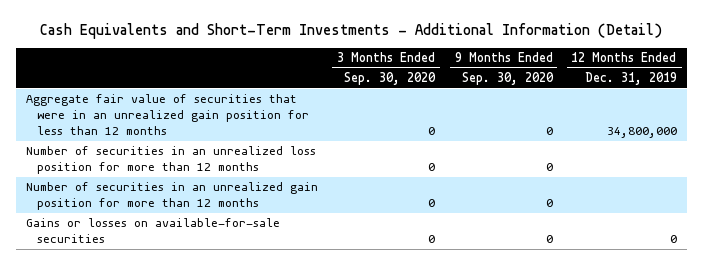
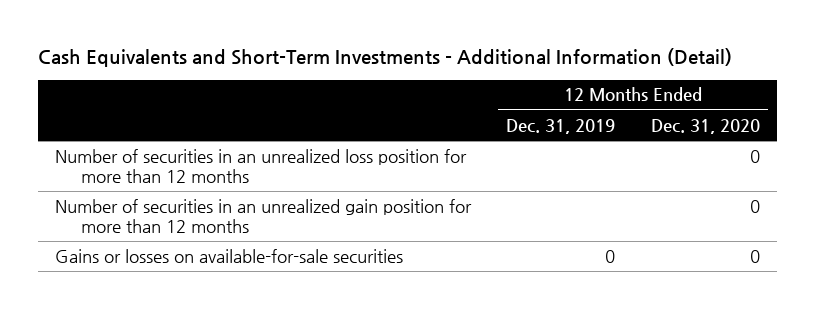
- | 3 Months Ended Sep. 30, 2020 | 9 Months Ended Sep. 30, 2020 | 12 Months Ended Dec. 31, 2019
+ | 12 Months Ended Dec. 31, 2019 | 12 Months Ended Dec. 31, 2020
- Aggregate fair value of securities that were in an unrealized gain position for less than 12 months | 0 | 0 | 34,800,000

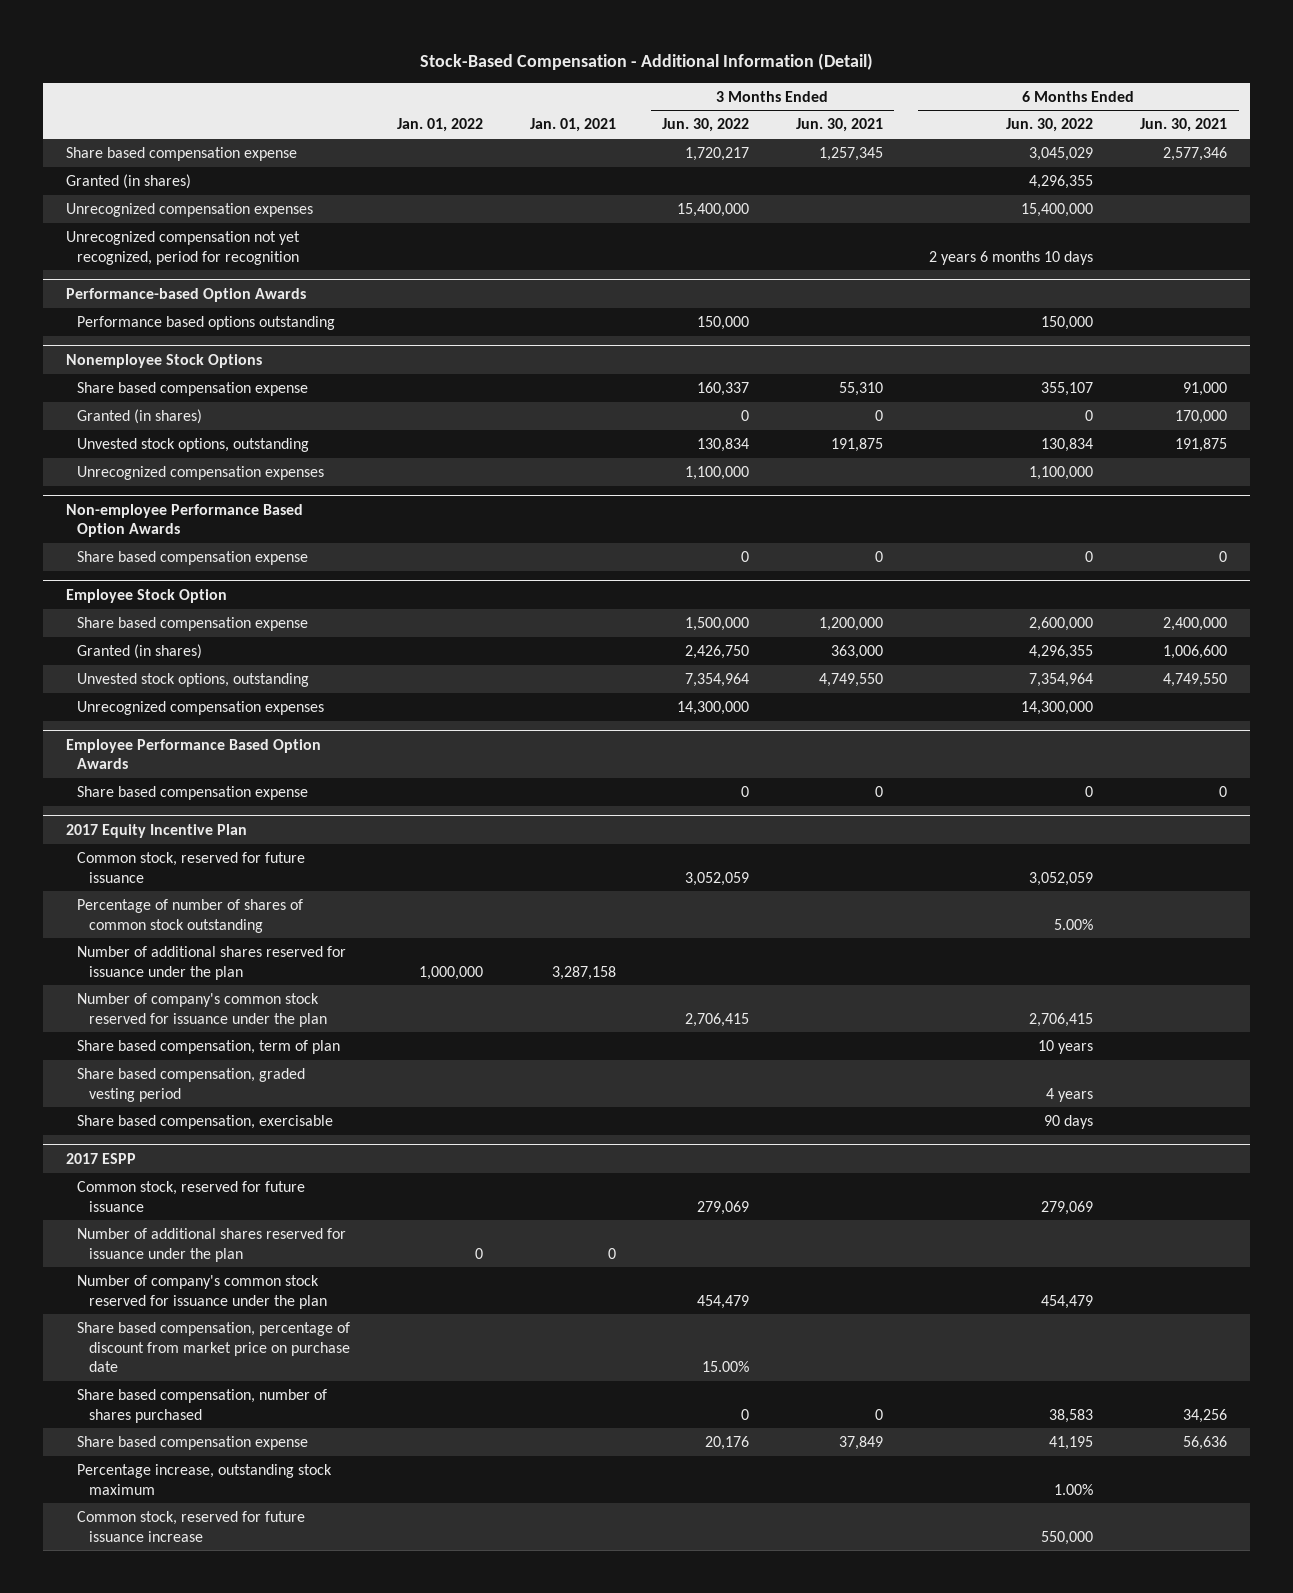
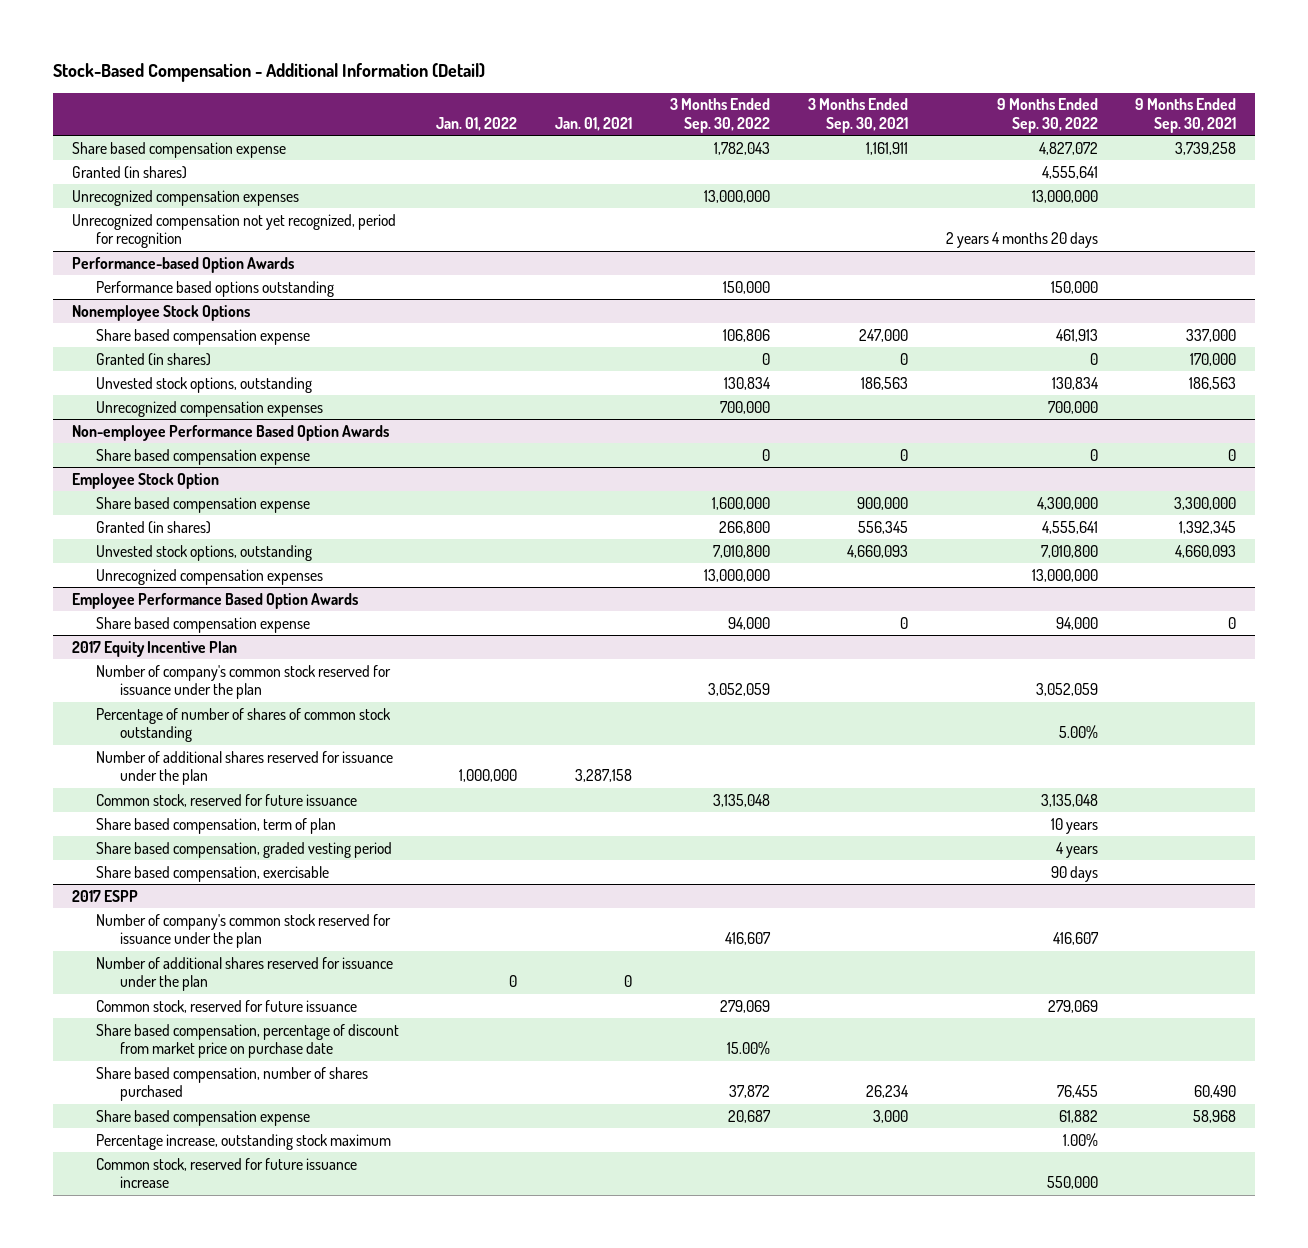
- | Jan. 01, 2022 | Jan. 01, 2021 | 3 Months Ended Jun. 30, 2022 | 3 Months Ended Jun. 30, 2021 | 6 Months Ended Jun. 30, 2022 | 6 Months Ended Jun. 30, 2021
+ | Jan. 01, 2022 | Jan. 01, 2021 | 3 Months Ended Sep. 30, 2022 | 3 Months Ended Sep. 30, 2021 | 9 Months Ended Sep. 30, 2022 | 9 Months Ended Sep. 30, 2021
@ 2017 Equity Incentive Plan
moved up: Number of company's common stock reserved for issuance under the plan | | | 3,052,059 | | 3,052,059 |
moved down: Common stock, reserved for future issuance | | | 3,135,048 | | 3,135,048 |
@ 2017 ESPP
moved down: Number of additional shares reserved for issuance under the plan | 0 | 0 | | | |
moved down: Common stock, reserved for future issuance | | | 279,069 | | 279,069 |

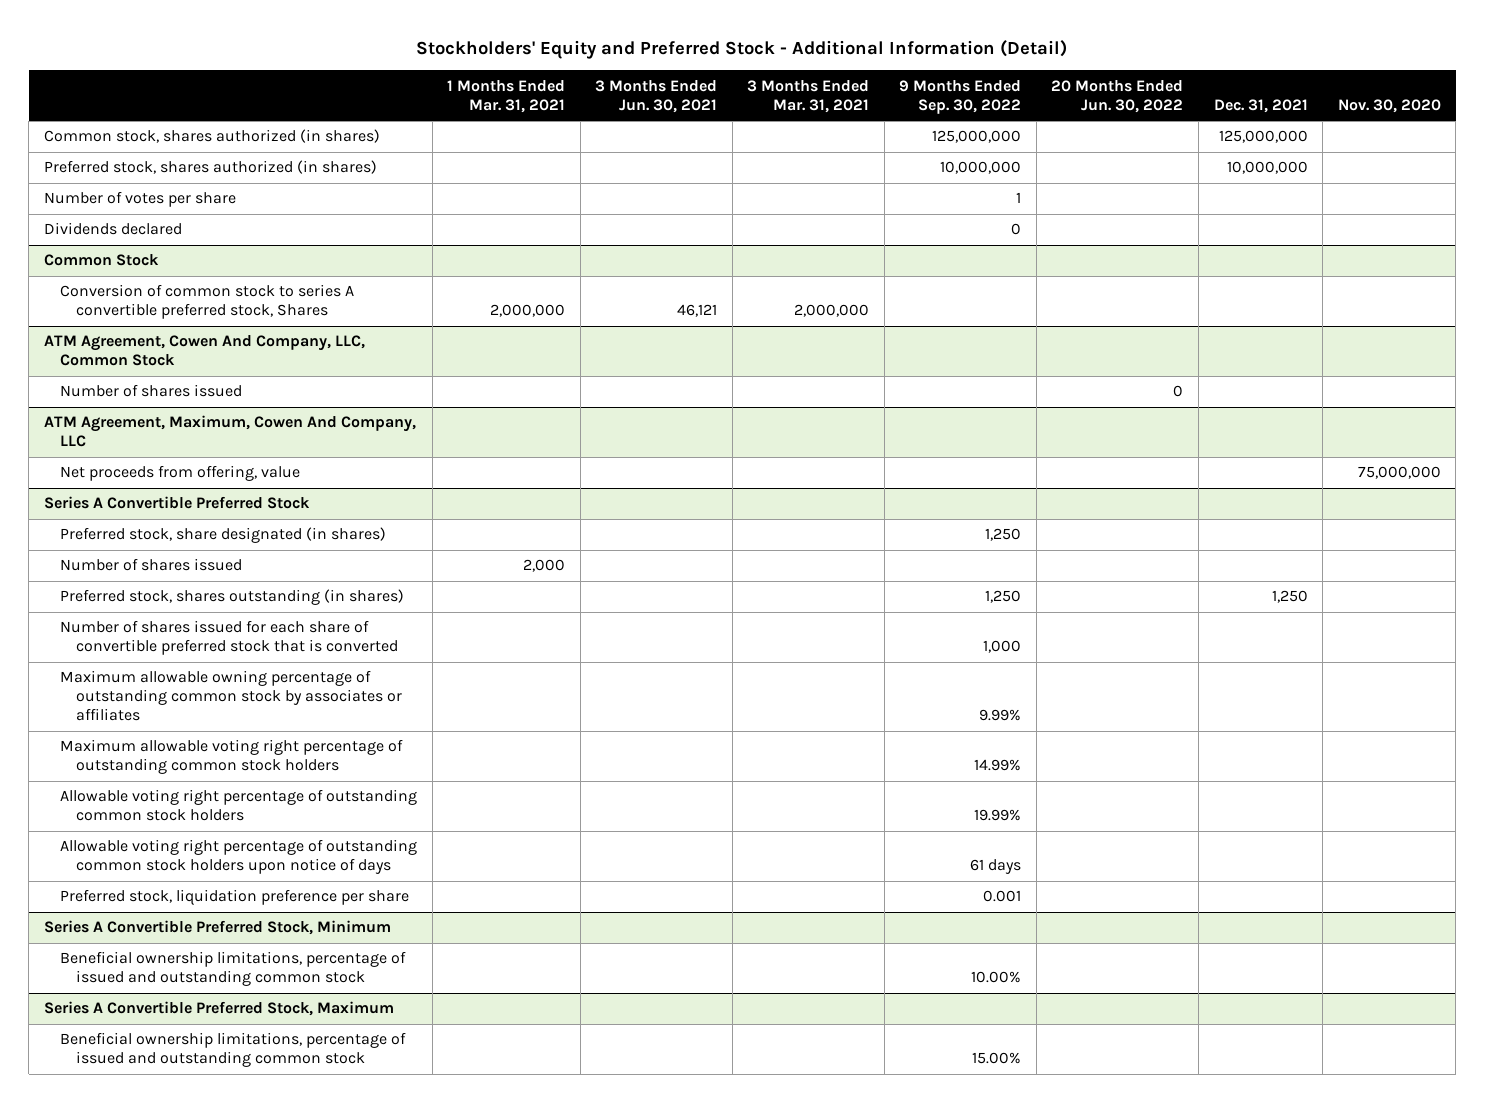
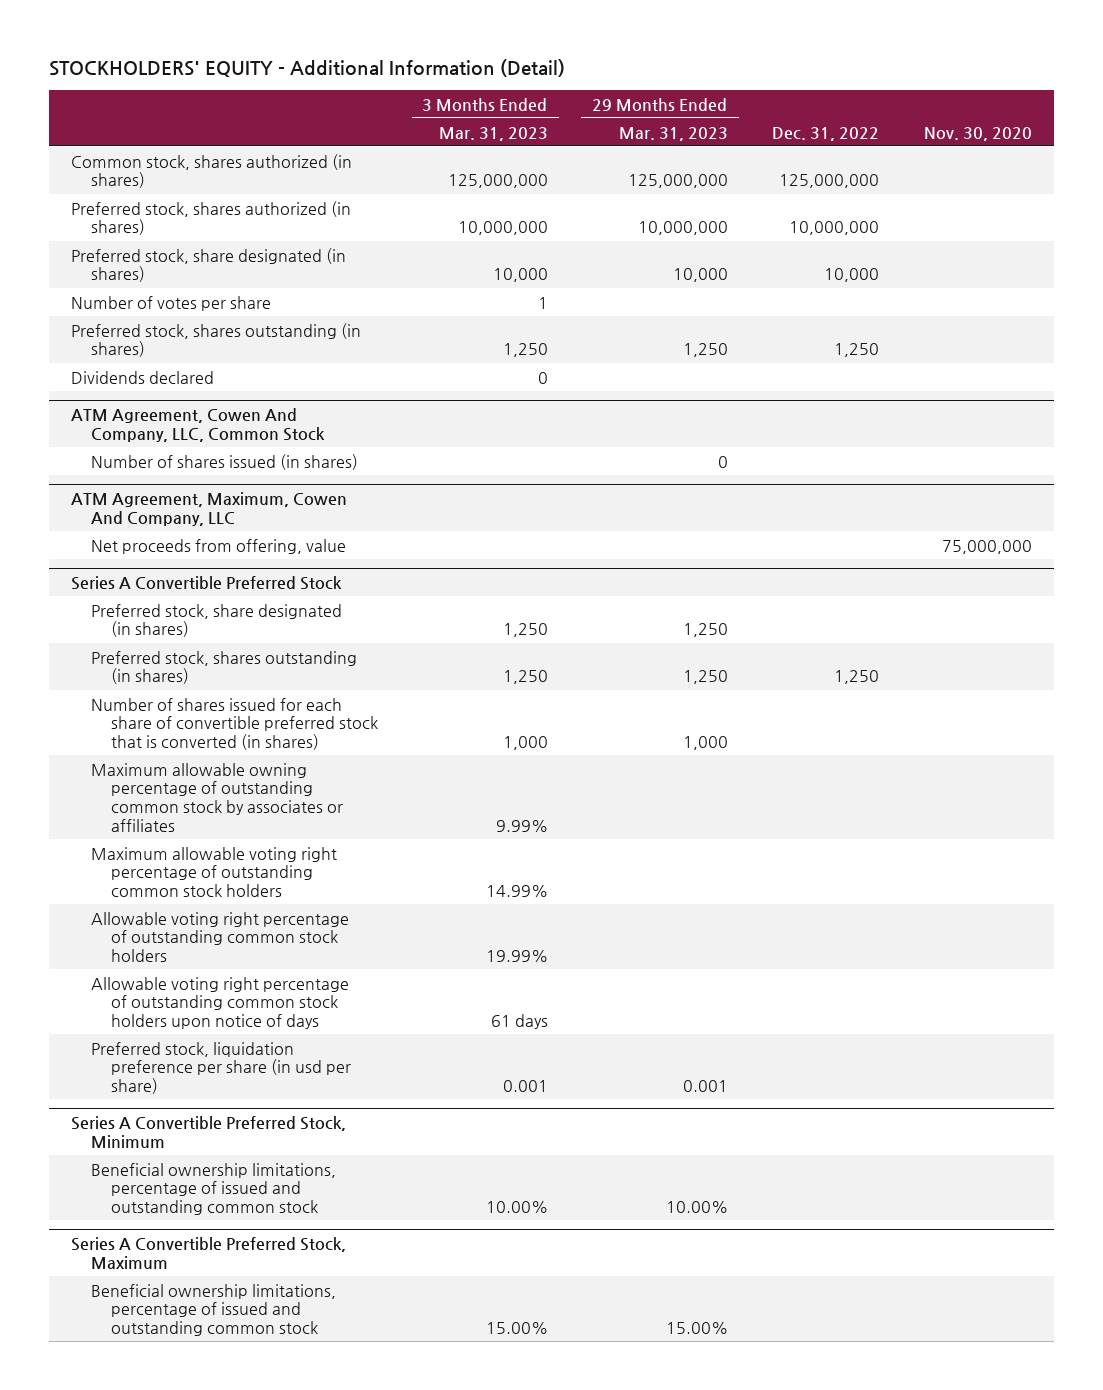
- Stockholders' Equity and Preferred Stock - Additional Information (Detail)
+ STOCKHOLDERS' EQUITY - Additional Information (Detail)
- | 1 Months Ended Mar. 31, 2021 | 3 Months Ended Jun. 30, 2021 | 3 Months Ended Mar. 31, 2021 | 9 Months Ended Sep. 30, 2022 | 20 Months Ended Jun. 30, 2022 | Dec. 31, 2021 | Nov. 30, 2020
+ | 3 Months Ended Mar. 31, 2023 | 29 Months Ended Mar. 31, 2023 | Dec. 31, 2022 | Nov. 30, 2020
+ Preferred stock, share designated (in shares) | 10,000 | 10,000 | 10,000 |
+ Preferred stock, shares outstanding (in shares) | 1,250 | 1,250 | 1,250 |
- Common Stock
- Conversion of common stock to series A convertible preferred stock, Shares | 2,000,000 | 46,121 | 2,000,000 | | | |
@ ATM Agreement, Cowen And Company, LLC, Common Stock
- Number of shares issued | | | | | 0 | |
+ Number of shares issued (in shares) | | 0 | |
@ Series A Convertible Preferred Stock
- Number of shares issued | 2,000 | | | | | |
- Number of shares issued for each share of convertible preferred stock that is converted | | | | 1,000 | | |
+ Number of shares issued for each share of convertible preferred stock that is converted (in shares) | 1,000 | 1,000 | |
- Preferred stock, liquidation preference per share | | | | 0.001 | | |
+ Preferred stock, liquidation preference per share (in usd per share) | 0.001 | 0.001 | |

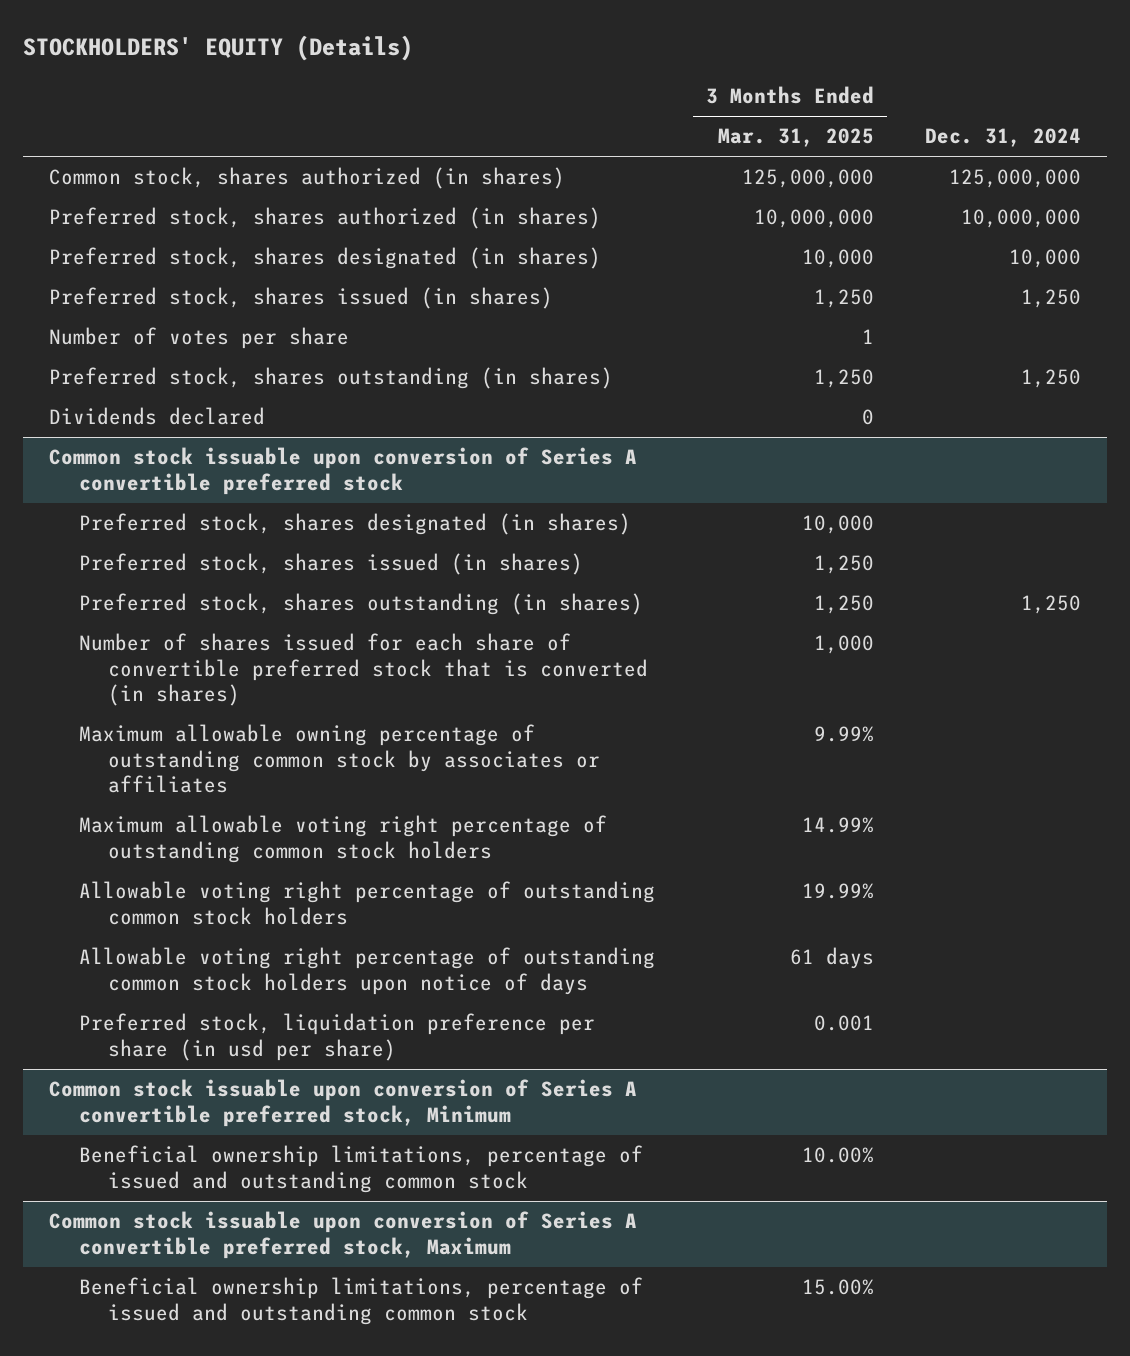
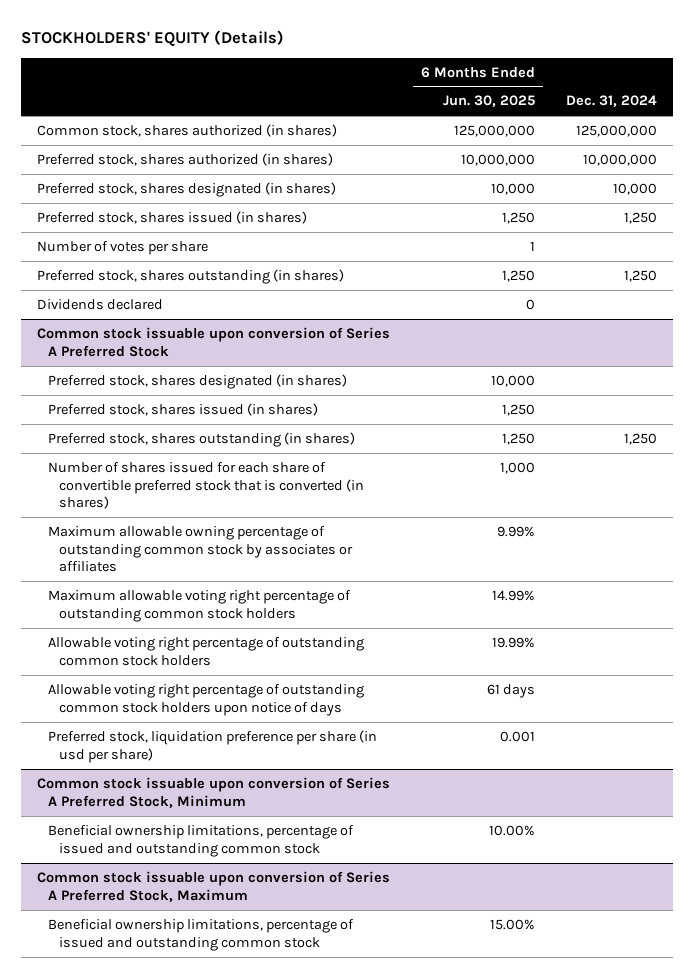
- | 3 Months Ended Mar. 31, 2025 | Dec. 31, 2024
+ | 6 Months Ended Jun. 30, 2025 | Dec. 31, 2024
- Common stock issuable upon conversion of Series A convertible preferred stock
+ Common stock issuable upon conversion of Series A Preferred Stock
- Common stock issuable upon conversion of Series A convertible preferred stock, Minimum
+ Common stock issuable upon conversion of Series A Preferred Stock, Minimum
- Common stock issuable upon conversion of Series A convertible preferred stock, Maximum
+ Common stock issuable upon conversion of Series A Preferred Stock, Maximum

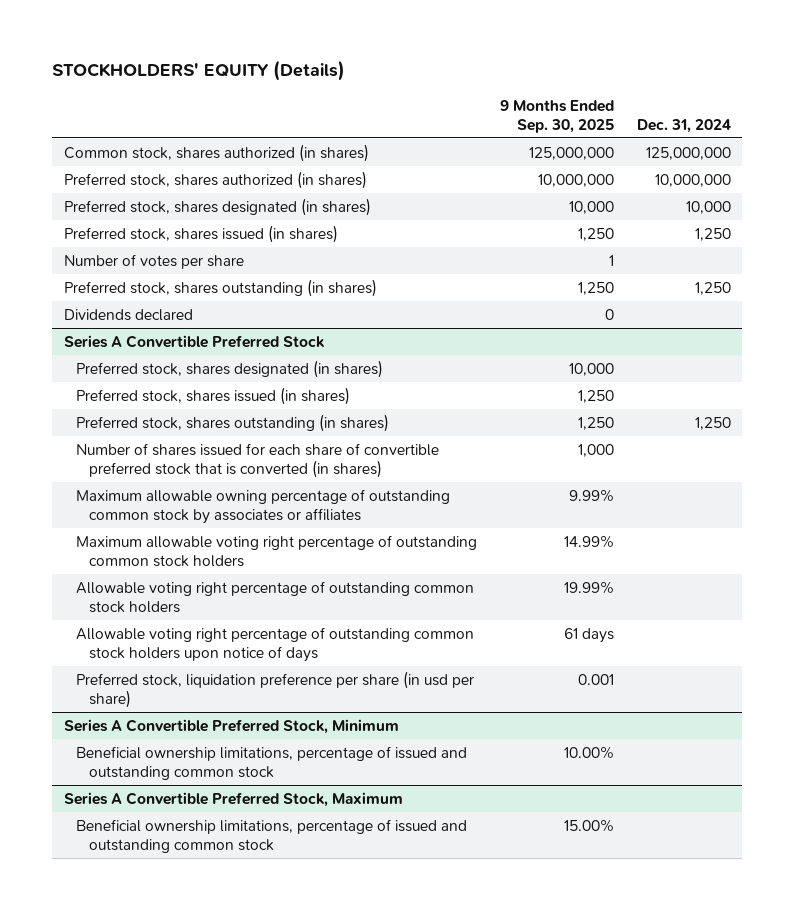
- | 6 Months Ended Jun. 30, 2025 | Dec. 31, 2024
+ | 9 Months Ended Sep. 30, 2025 | Dec. 31, 2024
- Common stock issuable upon conversion of Series A Preferred Stock
+ Series A Convertible Preferred Stock
- Common stock issuable upon conversion of Series A Preferred Stock, Minimum
- Beneficial ownership limitations, percentage of issued and outstanding common stock | 10.00% |
- Common stock issuable upon conversion of Series A Preferred Stock, Maximum
- Beneficial ownership limitations, percentage of issued and outstanding common stock | 15.00% |
+ Series A Convertible Preferred Stock, Minimum
+ Beneficial ownership limitations, percentage of issued and outstanding common stock | 10.00% |
+ Series A Convertible Preferred Stock, Maximum
+ Beneficial ownership limitations, percentage of issued and outstanding common stock | 15.00% |

